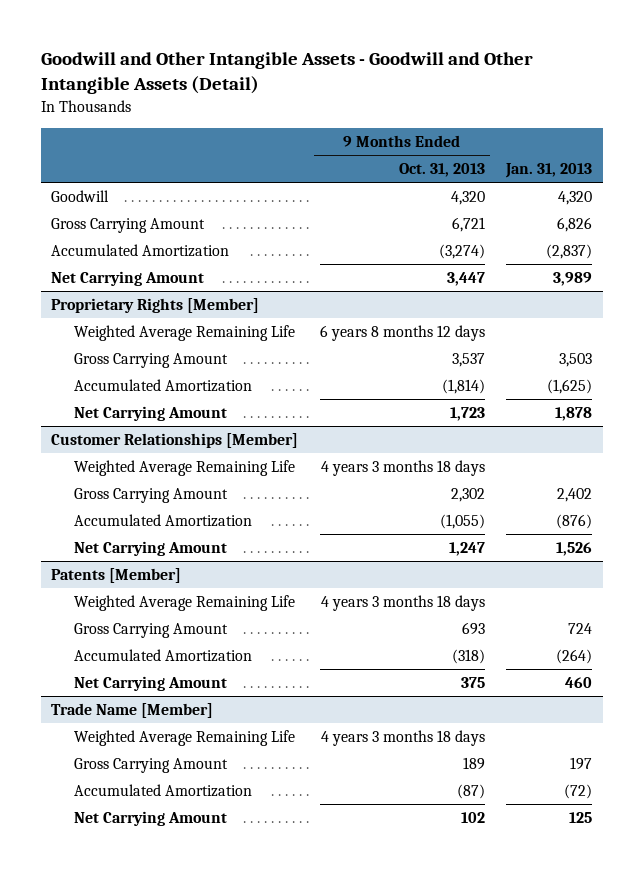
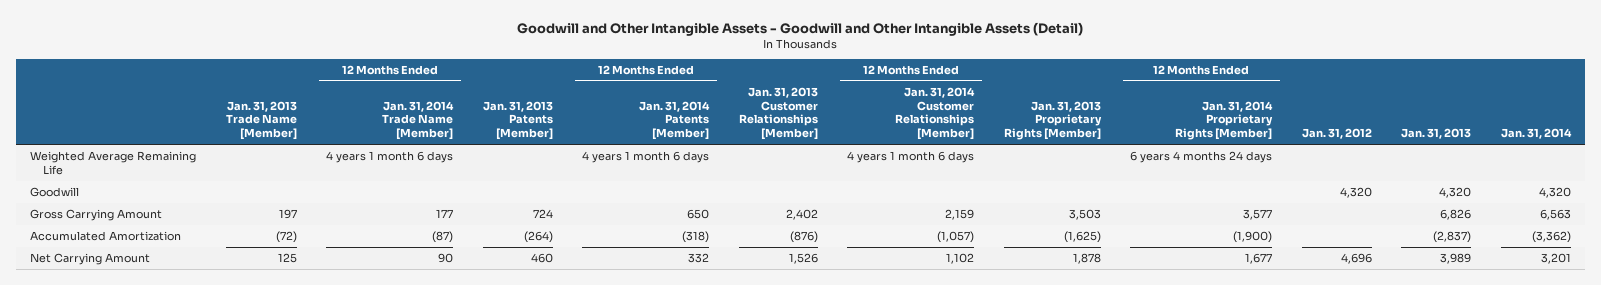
- | 9 Months Ended Oct. 31, 2013 | Jan. 31, 2013
+ | Jan. 31, 2013 Trade Name [Member] | 12 Months Ended Jan. 31, 2014 Trade Name [Member] | Jan. 31, 2013 Patents [Member] | 12 Months Ended Jan. 31, 2014 Patents [Member] | Jan. 31, 2013 Customer Relationships [Member] | 12 Months Ended Jan. 31, 2014 Customer Relationships [Member] | Jan. 31, 2013 Proprietary Rights [Member] | 12 Months Ended Jan. 31, 2014 Proprietary Rights [Member] | Jan. 31, 2012 | Jan. 31, 2013 | Jan. 31, 2014
+ Weighted Average Remaining Life | | 4 years 1 month 6 days | | 4 years 1 month 6 days | | 4 years 1 month 6 days | | 6 years 4 months 24 days | | |
- Proprietary Rights [Member]
- Weighted Average Remaining Life | 6 years 8 months 12 days |
- Gross Carrying Amount | 3,537 | 3,503
- Accumulated Amortization | (1,814) | (1,625)
- Net Carrying Amount | 1,723 | 1,878
- Customer Relationships [Member]
- Weighted Average Remaining Life | 4 years 3 months 18 days |
- Gross Carrying Amount | 2,302 | 2,402
- Accumulated Amortization | (1,055) | (876)
- Net Carrying Amount | 1,247 | 1,526
- Patents [Member]
- Weighted Average Remaining Life | 4 years 3 months 18 days |
- Gross Carrying Amount | 693 | 724
- Accumulated Amortization | (318) | (264)
- Net Carrying Amount | 375 | 460
- Trade Name [Member]
- Weighted Average Remaining Life | 4 years 3 months 18 days |
- Gross Carrying Amount | 189 | 197
- Accumulated Amortization | (87) | (72)
- Net Carrying Amount | 102 | 125

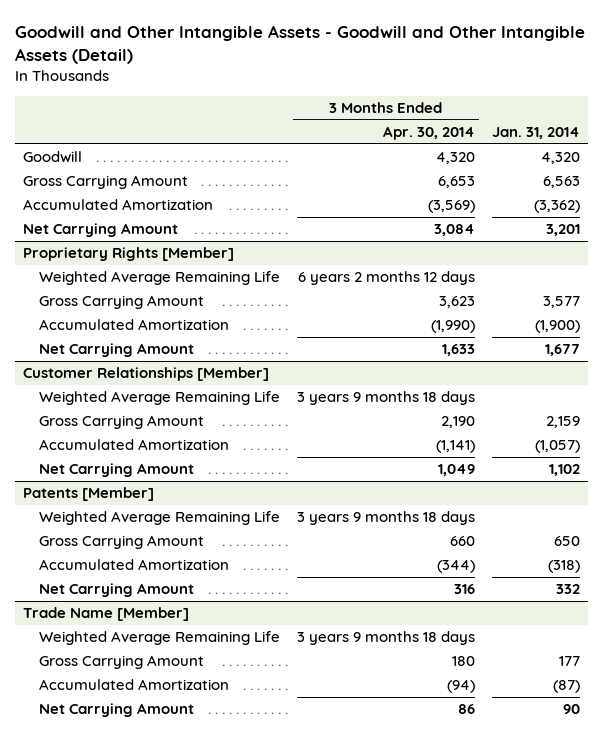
- | Jan. 31, 2013 Trade Name [Member] | 12 Months Ended Jan. 31, 2014 Trade Name [Member] | Jan. 31, 2013 Patents [Member] | 12 Months Ended Jan. 31, 2014 Patents [Member] | Jan. 31, 2013 Customer Relationships [Member] | 12 Months Ended Jan. 31, 2014 Customer Relationships [Member] | Jan. 31, 2013 Proprietary Rights [Member] | 12 Months Ended Jan. 31, 2014 Proprietary Rights [Member] | Jan. 31, 2012 | Jan. 31, 2013 | Jan. 31, 2014
+ | 3 Months Ended Apr. 30, 2014 | Jan. 31, 2014
- Weighted Average Remaining Life | | 4 years 1 month 6 days | | 4 years 1 month 6 days | | 4 years 1 month 6 days | | 6 years 4 months 24 days | | |
+ Proprietary Rights [Member]
+ Weighted Average Remaining Life | 6 years 2 months 12 days |
+ Gross Carrying Amount | 3,623 | 3,577
+ Accumulated Amortization | (1,990) | (1,900)
+ Net Carrying Amount | 1,633 | 1,677
+ Customer Relationships [Member]
+ Weighted Average Remaining Life | 3 years 9 months 18 days |
+ Gross Carrying Amount | 2,190 | 2,159
+ Accumulated Amortization | (1,141) | (1,057)
+ Net Carrying Amount | 1,049 | 1,102
+ Patents [Member]
+ Weighted Average Remaining Life | 3 years 9 months 18 days |
+ Gross Carrying Amount | 660 | 650
+ Accumulated Amortization | (344) | (318)
+ Net Carrying Amount | 316 | 332
+ Trade Name [Member]
+ Weighted Average Remaining Life | 3 years 9 months 18 days |
+ Gross Carrying Amount | 180 | 177
+ Accumulated Amortization | (94) | (87)
+ Net Carrying Amount | 86 | 90

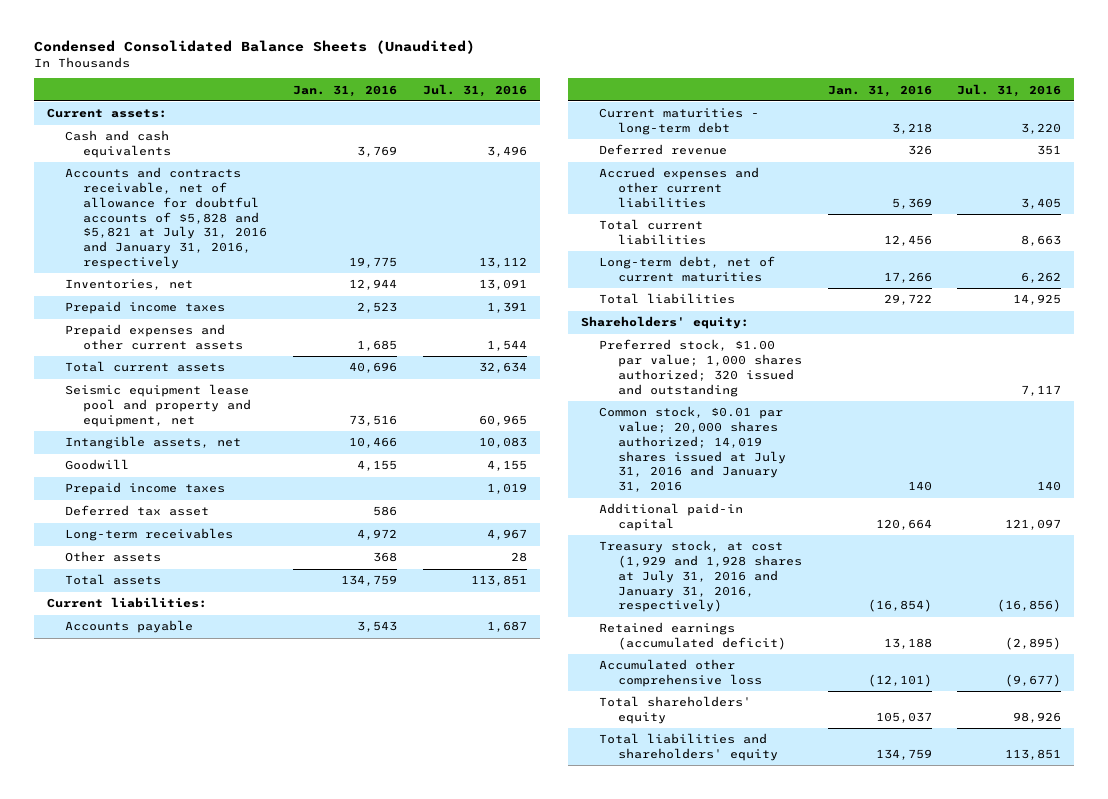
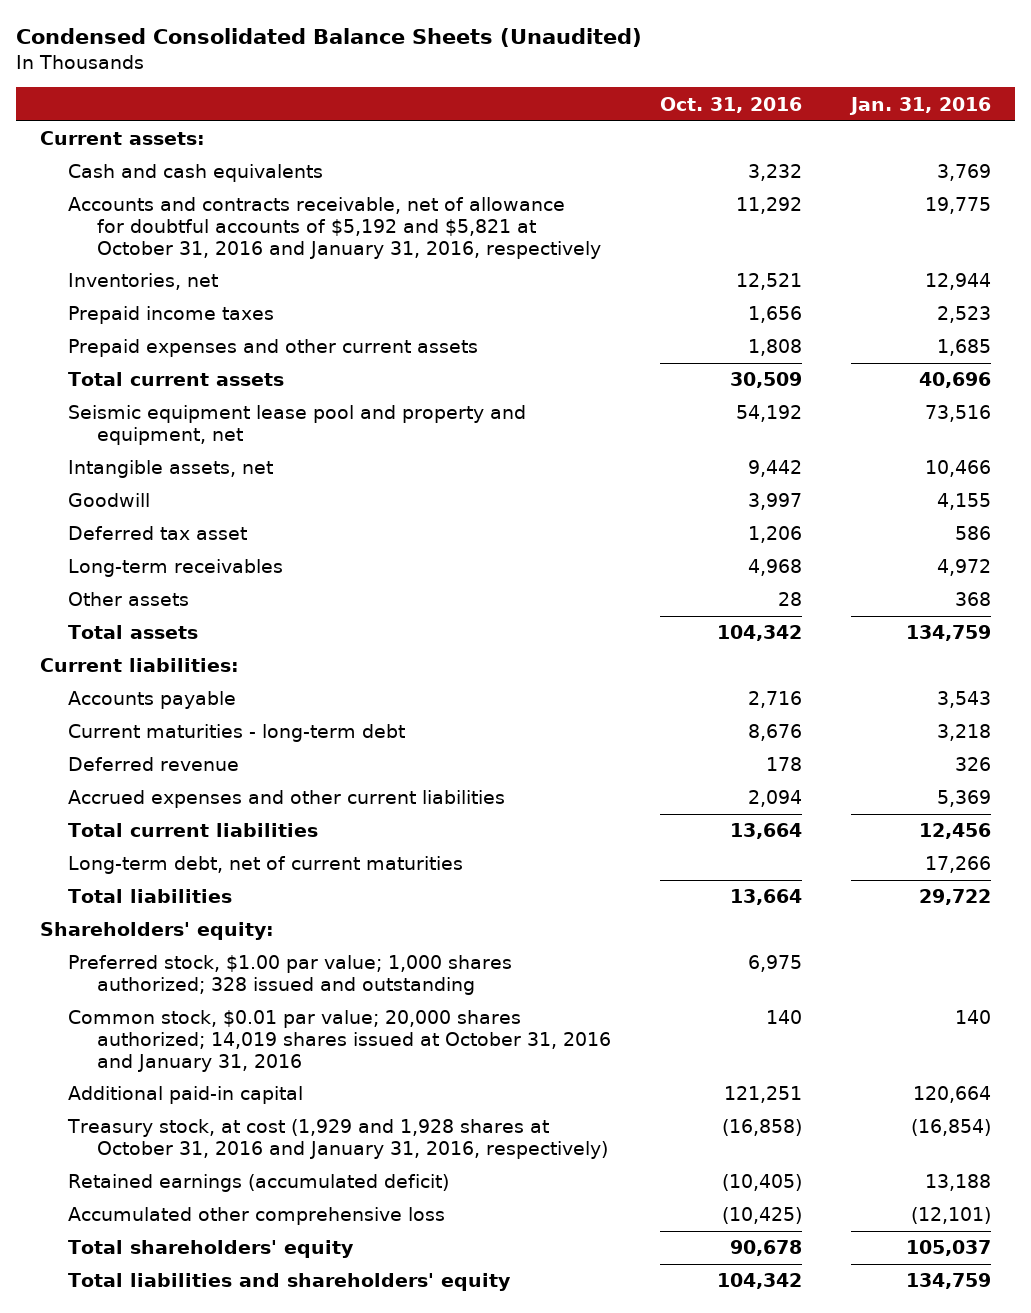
- | Jan. 31, 2016 | Jul. 31, 2016
+ | Oct. 31, 2016 | Jan. 31, 2016
- Accounts and contracts receivable, net of allowance for doubtful accounts of $5,828 and $5,821 at July 31, 2016 and January 31, 2016, respectively | 19,775 | 13,112
+ Accounts and contracts receivable, net of allowance for doubtful accounts of $5,192 and $5,821 at October 31, 2016 and January 31, 2016, respectively | 11,292 | 19,775
- Prepaid income taxes | | 1,019
- Preferred stock, $1.00 par value; 1,000 shares authorized; 320 issued and outstanding | | 7,117
- Common stock, $0.01 par value; 20,000 shares authorized; 14,019 shares issued at July 31, 2016 and January 31, 2016 | 140 | 140
+ Preferred stock, $1.00 par value; 1,000 shares authorized; 328 issued and outstanding | 6,975 |
+ Common stock, $0.01 par value; 20,000 shares authorized; 14,019 shares issued at October 31, 2016 and January 31, 2016 | 140 | 140
- Treasury stock, at cost (1,929 and 1,928 shares at July 31, 2016 and January 31, 2016, respectively) | (16,854) | (16,856)
+ Treasury stock, at cost (1,929 and 1,928 shares at October 31, 2016 and January 31, 2016, respectively) | (16,858) | (16,854)

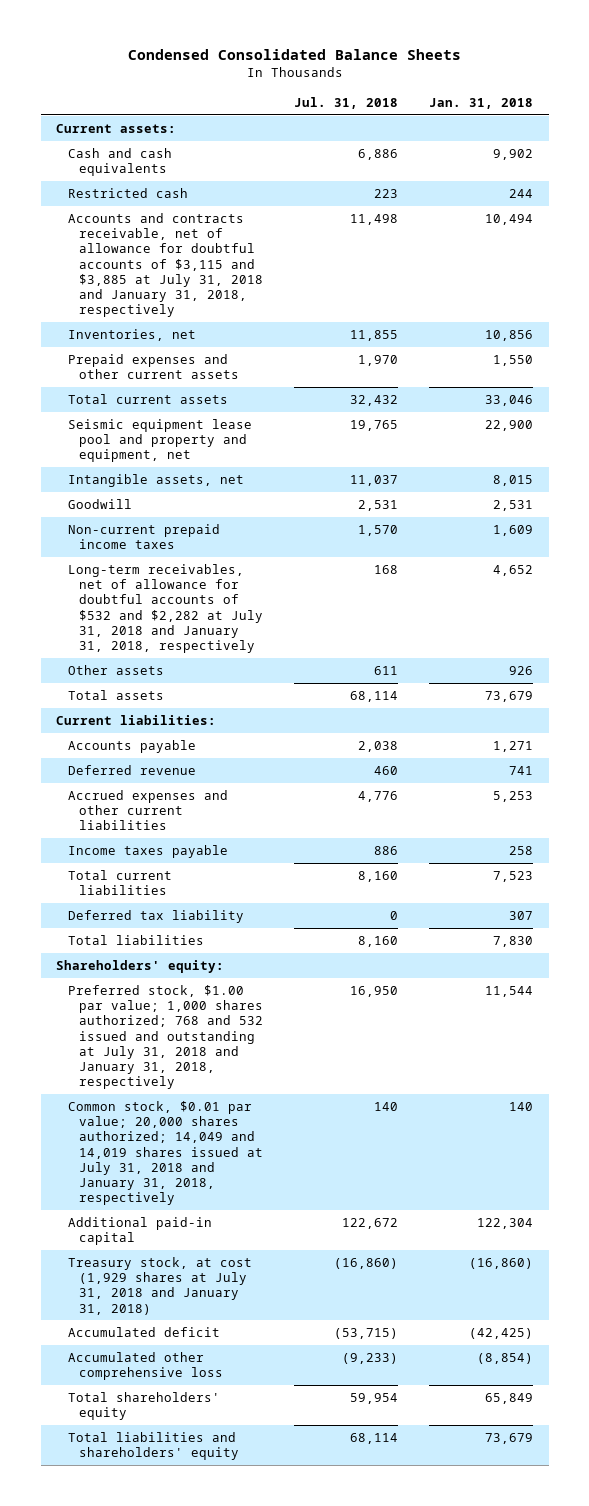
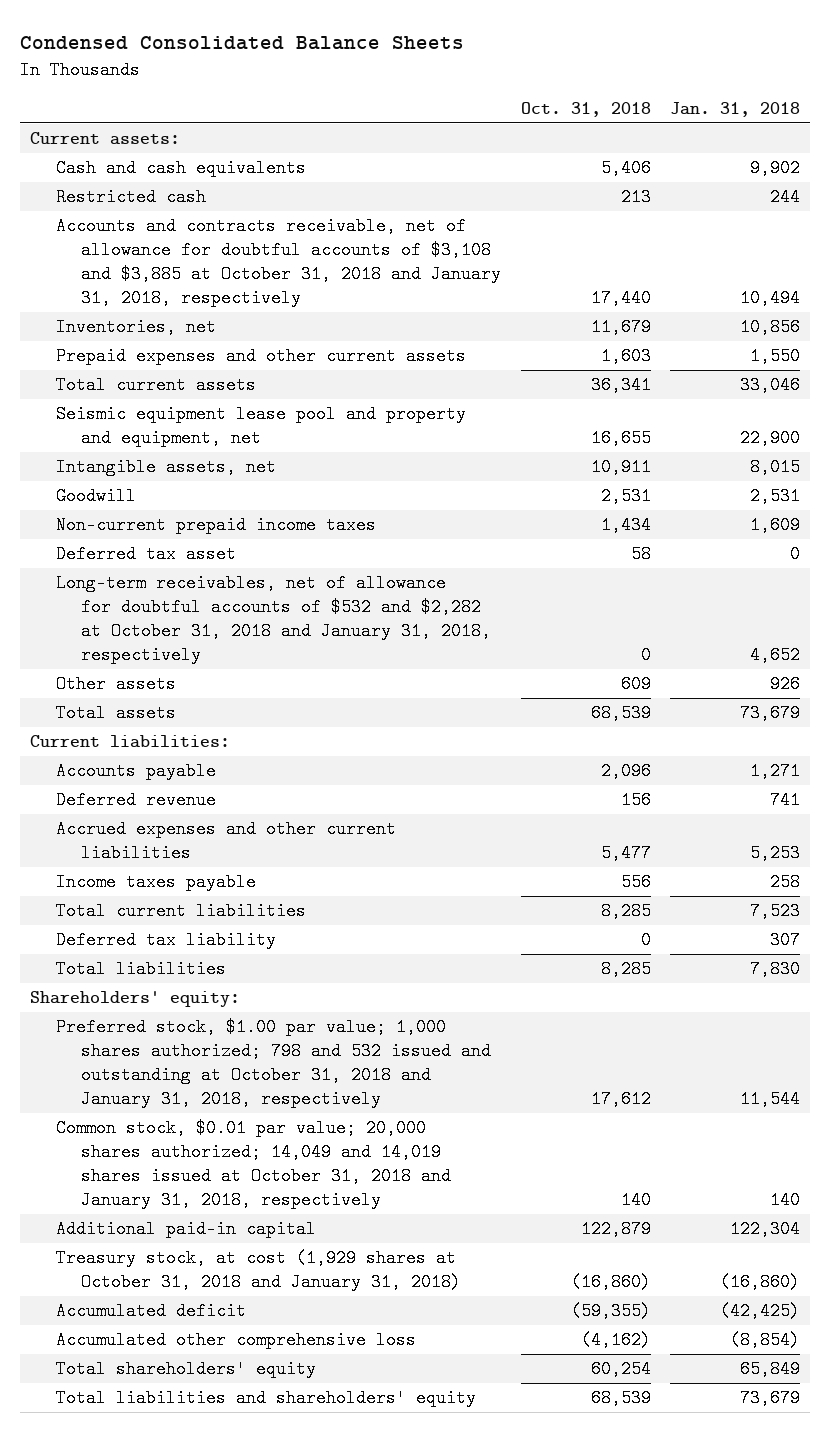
- | Jul. 31, 2018 | Jan. 31, 2018
+ | Oct. 31, 2018 | Jan. 31, 2018
- Accounts and contracts receivable, net of allowance for doubtful accounts of $3,115 and $3,885 at July 31, 2018 and January 31, 2018, respectively | 11,498 | 10,494
+ Accounts and contracts receivable, net of allowance for doubtful accounts of $3,108 and $3,885 at October 31, 2018 and January 31, 2018, respectively | 17,440 | 10,494
- Long-term receivables, net of allowance for doubtful accounts of $532 and $2,282 at July 31, 2018 and January 31, 2018, respectively | 168 | 4,652
+ Deferred tax asset | 58 | 0
+ Long-term receivables, net of allowance for doubtful accounts of $532 and $2,282 at October 31, 2018 and January 31, 2018, respectively | 0 | 4,652
- Preferred stock, $1.00 par value; 1,000 shares authorized; 768 and 532 issued and outstanding at July 31, 2018 and January 31, 2018, respectively | 16,950 | 11,544
- Common stock, $0.01 par value; 20,000 shares authorized; 14,049 and 14,019 shares issued at July 31, 2018 and January 31, 2018, respectively | 140 | 140
+ Preferred stock, $1.00 par value; 1,000 shares authorized; 798 and 532 issued and outstanding at October 31, 2018 and January 31, 2018, respectively | 17,612 | 11,544
+ Common stock, $0.01 par value; 20,000 shares authorized; 14,049 and 14,019 shares issued at October 31, 2018 and January 31, 2018, respectively | 140 | 140
- Treasury stock, at cost (1,929 shares at July 31, 2018 and January 31, 2018) | (16,860) | (16,860)
+ Treasury stock, at cost (1,929 shares at October 31, 2018 and January 31, 2018) | (16,860) | (16,860)

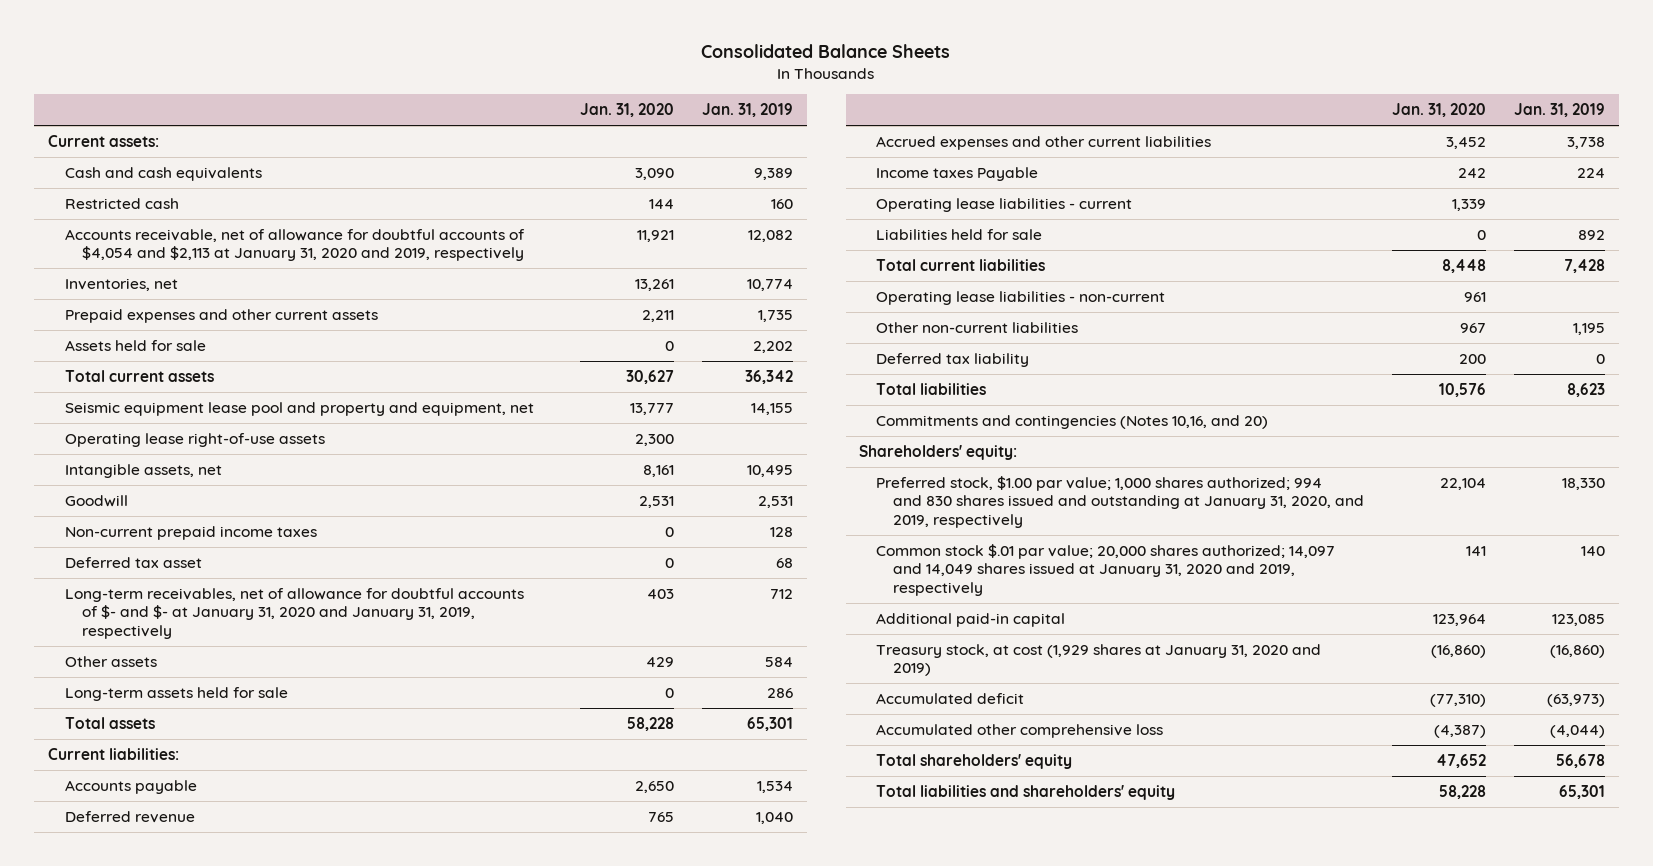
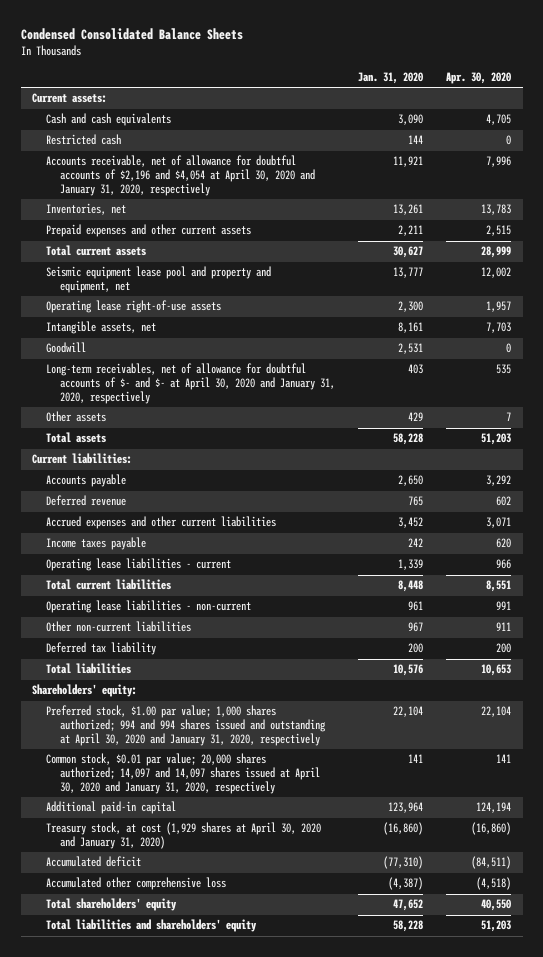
- Consolidated Balance Sheets
+ Condensed Consolidated Balance Sheets
- | Jan. 31, 2020 | Jan. 31, 2019
+ | Jan. 31, 2020 | Apr. 30, 2020
- Accounts receivable, net of allowance for doubtful accounts of $4,054 and $2,113 at January 31, 2020 and 2019, respectively | 11,921 | 12,082
+ Accounts receivable, net of allowance for doubtful accounts of $2,196 and $4,054 at April 30, 2020 and January 31, 2020, respectively | 11,921 | 7,996
- Assets held for sale | 0 | 2,202
- Non-current prepaid income taxes | 0 | 128
- Deferred tax asset | 0 | 68
- Long-term receivables, net of allowance for doubtful accounts of $- and $- at January 31, 2020 and January 31, 2019, respectively | 403 | 712
+ Long-term receivables, net of allowance for doubtful accounts of $- and $- at April 30, 2020 and January 31, 2020, respectively | 403 | 535
- Long-term assets held for sale | 0 | 286
- Income taxes Payable | 242 | 224
+ Income taxes payable | 242 | 620
- Liabilities held for sale | 0 | 892
- Commitments and contingencies (Notes 10,16, and 20)
- Preferred stock, $1.00 par value; 1,000 shares authorized; 994 and 830 shares issued and outstanding at January 31, 2020, and 2019, respectively | 22,104 | 18,330
- Common stock $.01 par value; 20,000 shares authorized; 14,097 and 14,049 shares issued at January 31, 2020 and 2019, respectively | 141 | 140
+ Preferred stock, $1.00 par value; 1,000 shares authorized; 994 and 994 shares issued and outstanding at April 30, 2020 and January 31, 2020, respectively | 22,104 | 22,104
+ Common stock, $0.01 par value; 20,000 shares authorized; 14,097 and 14,097 shares issued at April 30, 2020 and January 31, 2020, respectively | 141 | 141
- Treasury stock, at cost (1,929 shares at January 31, 2020 and 2019) | (16,860) | (16,860)
+ Treasury stock, at cost (1,929 shares at April 30, 2020 and January 31, 2020) | (16,860) | (16,860)

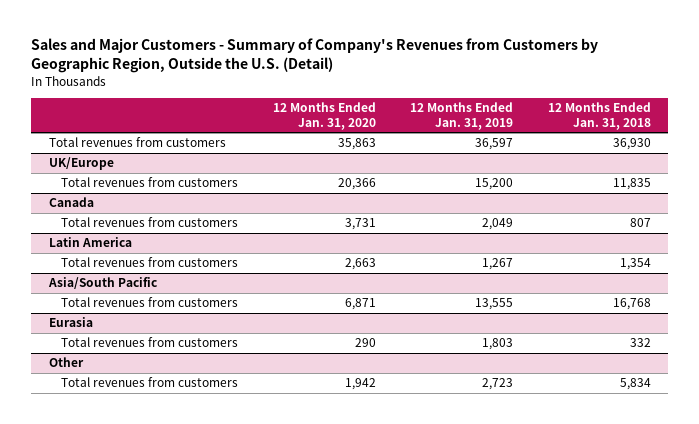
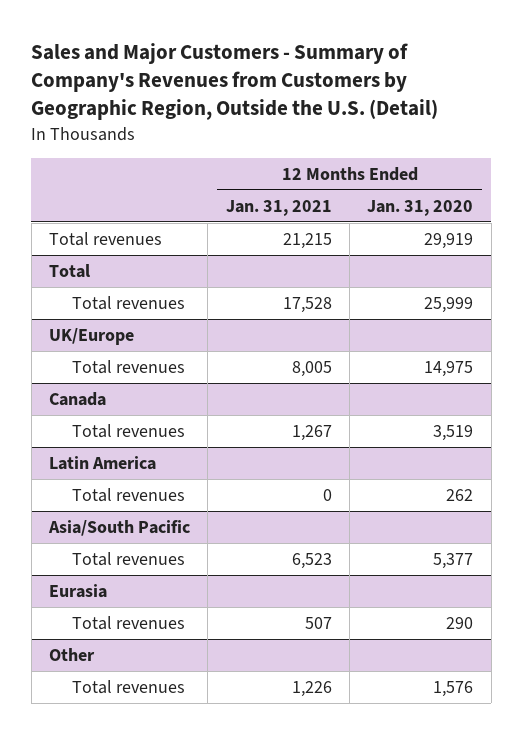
- | 12 Months Ended Jan. 31, 2020 | 12 Months Ended Jan. 31, 2019 | 12 Months Ended Jan. 31, 2018
+ | 12 Months Ended Jan. 31, 2021 | 12 Months Ended Jan. 31, 2020
- Total revenues from customers | 35,863 | 36,597 | 36,930
+ Total revenues | 21,215 | 29,919
+ Total
+ Total revenues | 17,528 | 25,999
@ UK/Europe
- Total revenues from customers | 20,366 | 15,200 | 11,835
+ Total revenues | 8,005 | 14,975
@ Canada
- Total revenues from customers | 3,731 | 2,049 | 807
+ Total revenues | 1,267 | 3,519
@ Latin America
- Total revenues from customers | 2,663 | 1,267 | 1,354
+ Total revenues | 0 | 262
@ Asia/South Pacific
- Total revenues from customers | 6,871 | 13,555 | 16,768
+ Total revenues | 6,523 | 5,377
@ Eurasia
- Total revenues from customers | 290 | 1,803 | 332
+ Total revenues | 507 | 290
@ Other
- Total revenues from customers | 1,942 | 2,723 | 5,834
+ Total revenues | 1,226 | 1,576

